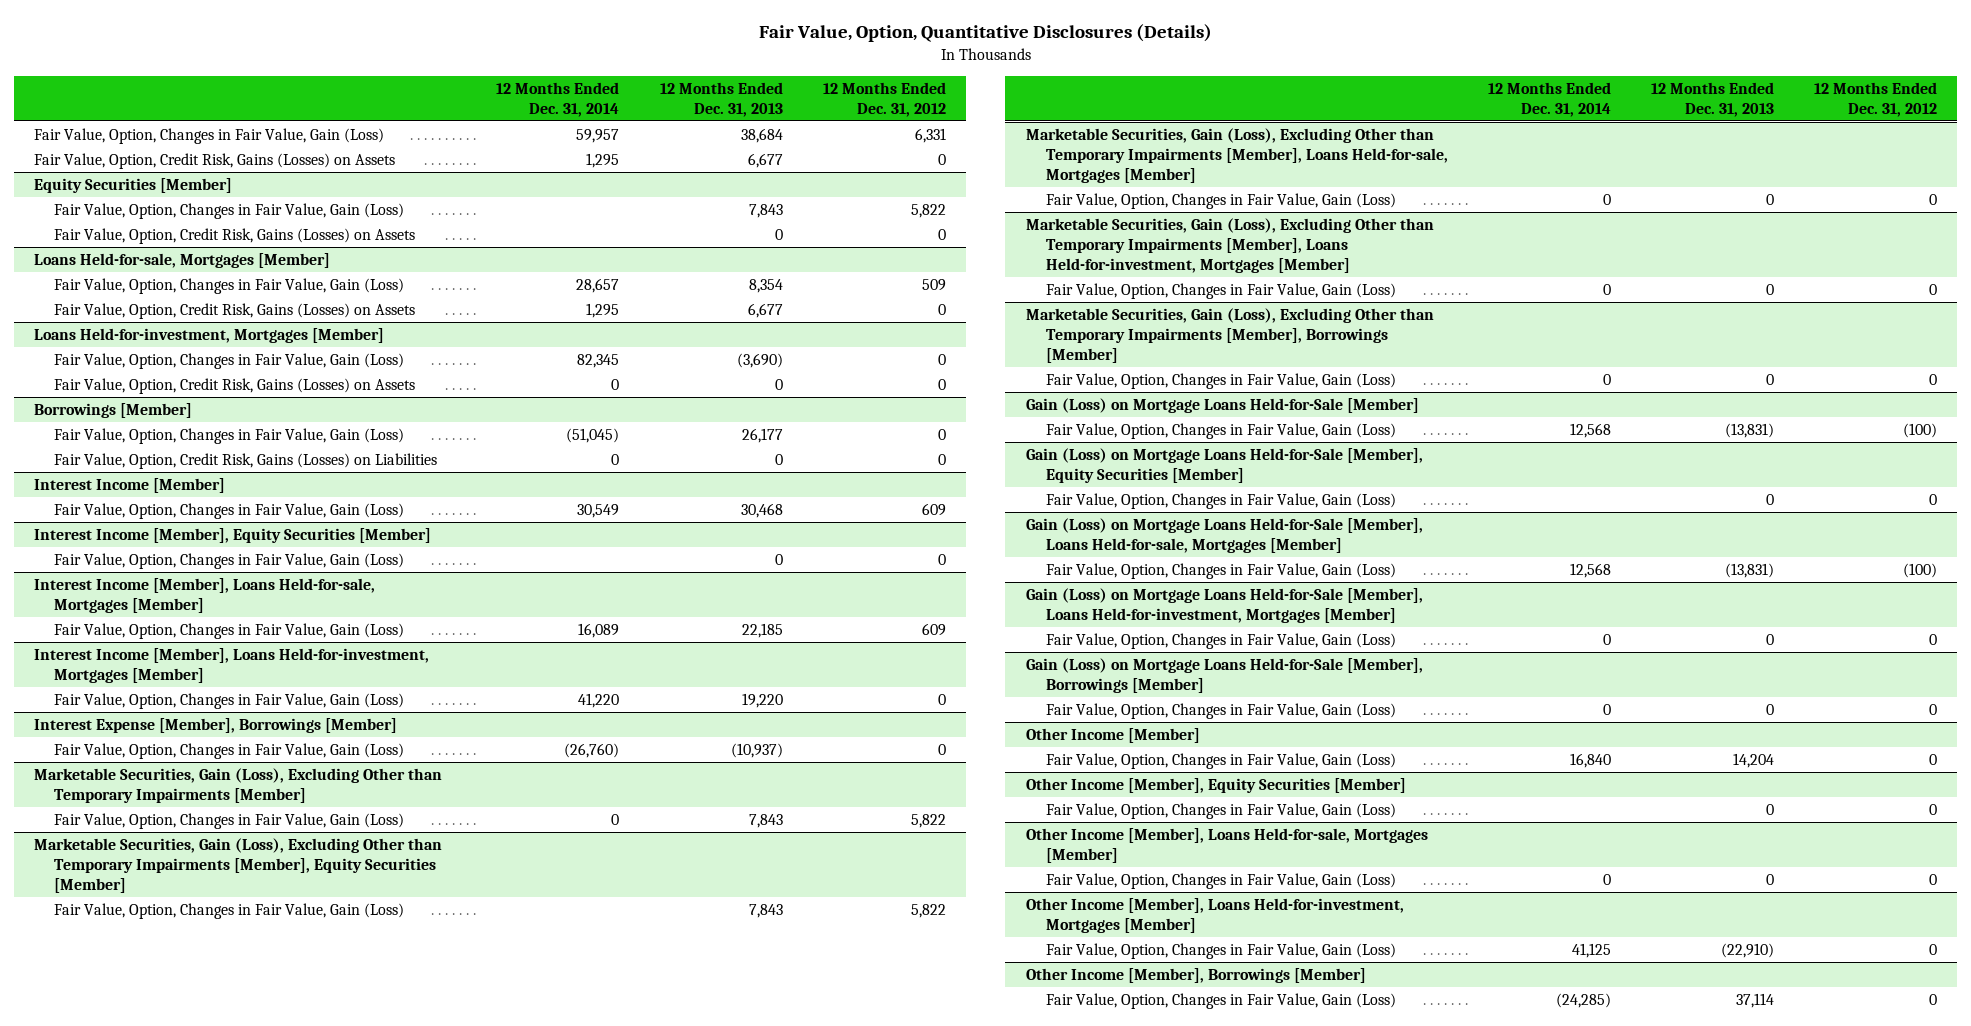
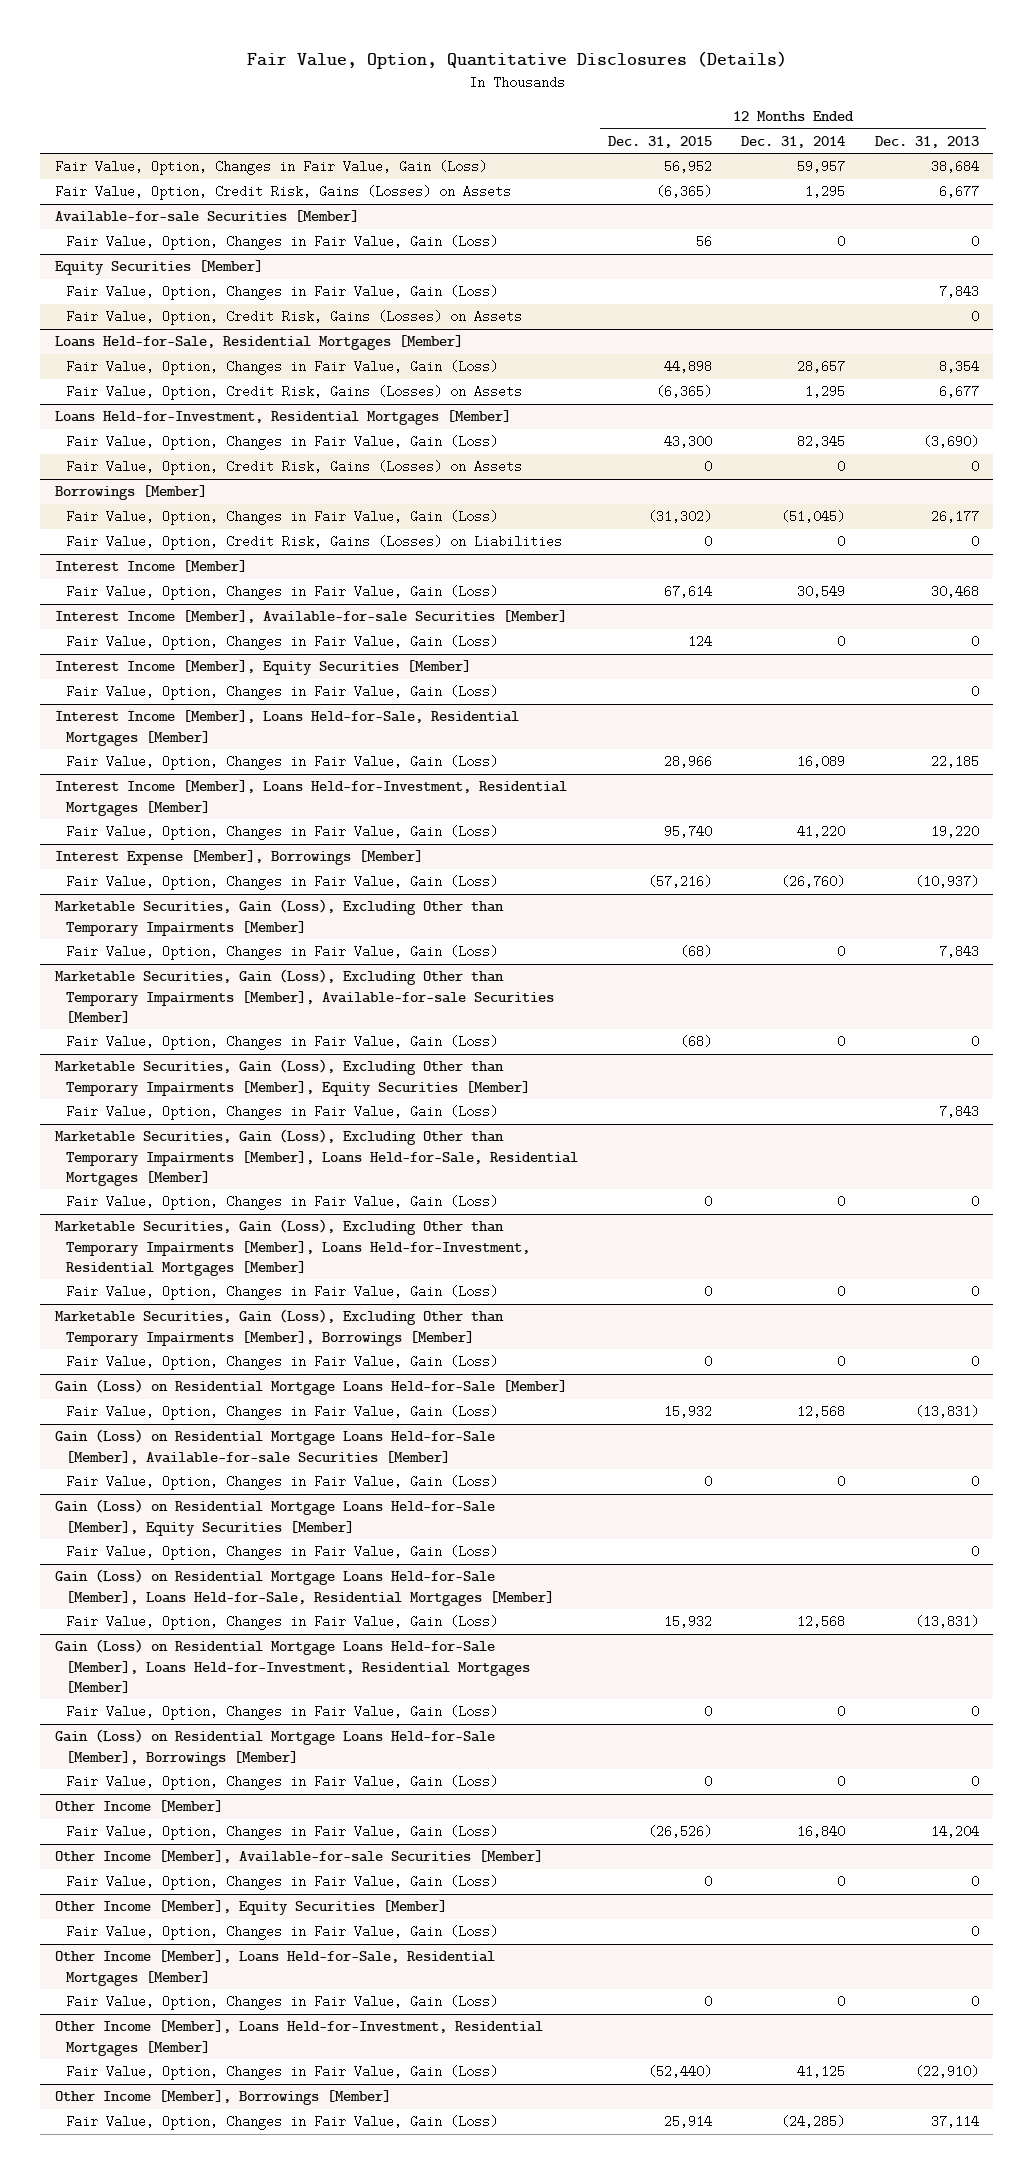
- | 12 Months Ended Dec. 31, 2014 | 12 Months Ended Dec. 31, 2013 | 12 Months Ended Dec. 31, 2012
+ | 12 Months Ended Dec. 31, 2015 | 12 Months Ended Dec. 31, 2014 | 12 Months Ended Dec. 31, 2013
+ Available-for-sale Securities [Member]
+ Fair Value, Option, Changes in Fair Value, Gain (Loss) | 56 | 0 | 0
- Loans Held-for-sale, Mortgages [Member]
+ Loans Held-for-Sale, Residential Mortgages [Member]
- Loans Held-for-investment, Mortgages [Member]
+ Loans Held-for-Investment, Residential Mortgages [Member]
+ Interest Income [Member], Available-for-sale Securities [Member]
+ Fair Value, Option, Changes in Fair Value, Gain (Loss) | 124 | 0 | 0
- Interest Income [Member], Loans Held-for-sale, Mortgages [Member]
+ Interest Income [Member], Loans Held-for-Sale, Residential Mortgages [Member]
- Interest Income [Member], Loans Held-for-investment, Mortgages [Member]
+ Interest Income [Member], Loans Held-for-Investment, Residential Mortgages [Member]
+ Marketable Securities, Gain (Loss), Excluding Other than Temporary Impairments [Member], Available-for-sale Securities [Member]
+ Fair Value, Option, Changes in Fair Value, Gain (Loss) | (68) | 0 | 0
- Marketable Securities, Gain (Loss), Excluding Other than Temporary Impairments [Member], Loans Held-for-sale, Mortgages [Member]
+ Marketable Securities, Gain (Loss), Excluding Other than Temporary Impairments [Member], Loans Held-for-Sale, Residential Mortgages [Member]
- Marketable Securities, Gain (Loss), Excluding Other than Temporary Impairments [Member], Loans Held-for-investment, Mortgages [Member]
+ Marketable Securities, Gain (Loss), Excluding Other than Temporary Impairments [Member], Loans Held-for-Investment, Residential Mortgages [Member]
- Gain (Loss) on Mortgage Loans Held-for-Sale [Member]
+ Gain (Loss) on Residential Mortgage Loans Held-for-Sale [Member]
- Gain (Loss) on Mortgage Loans Held-for-Sale [Member], Equity Securities [Member]
+ Gain (Loss) on Residential Mortgage Loans Held-for-Sale [Member], Available-for-sale Securities [Member]
+ Fair Value, Option, Changes in Fair Value, Gain (Loss) | 0 | 0 | 0
+ Gain (Loss) on Residential Mortgage Loans Held-for-Sale [Member], Equity Securities [Member]
- Gain (Loss) on Mortgage Loans Held-for-Sale [Member], Loans Held-for-sale, Mortgages [Member]
+ Gain (Loss) on Residential Mortgage Loans Held-for-Sale [Member], Loans Held-for-Sale, Residential Mortgages [Member]
- Gain (Loss) on Mortgage Loans Held-for-Sale [Member], Loans Held-for-investment, Mortgages [Member]
+ Gain (Loss) on Residential Mortgage Loans Held-for-Sale [Member], Loans Held-for-Investment, Residential Mortgages [Member]
- Gain (Loss) on Mortgage Loans Held-for-Sale [Member], Borrowings [Member]
+ Gain (Loss) on Residential Mortgage Loans Held-for-Sale [Member], Borrowings [Member]
+ Other Income [Member], Available-for-sale Securities [Member]
+ Fair Value, Option, Changes in Fair Value, Gain (Loss) | 0 | 0 | 0
- Other Income [Member], Loans Held-for-sale, Mortgages [Member]
+ Other Income [Member], Loans Held-for-Sale, Residential Mortgages [Member]
- Other Income [Member], Loans Held-for-investment, Mortgages [Member]
+ Other Income [Member], Loans Held-for-Investment, Residential Mortgages [Member]

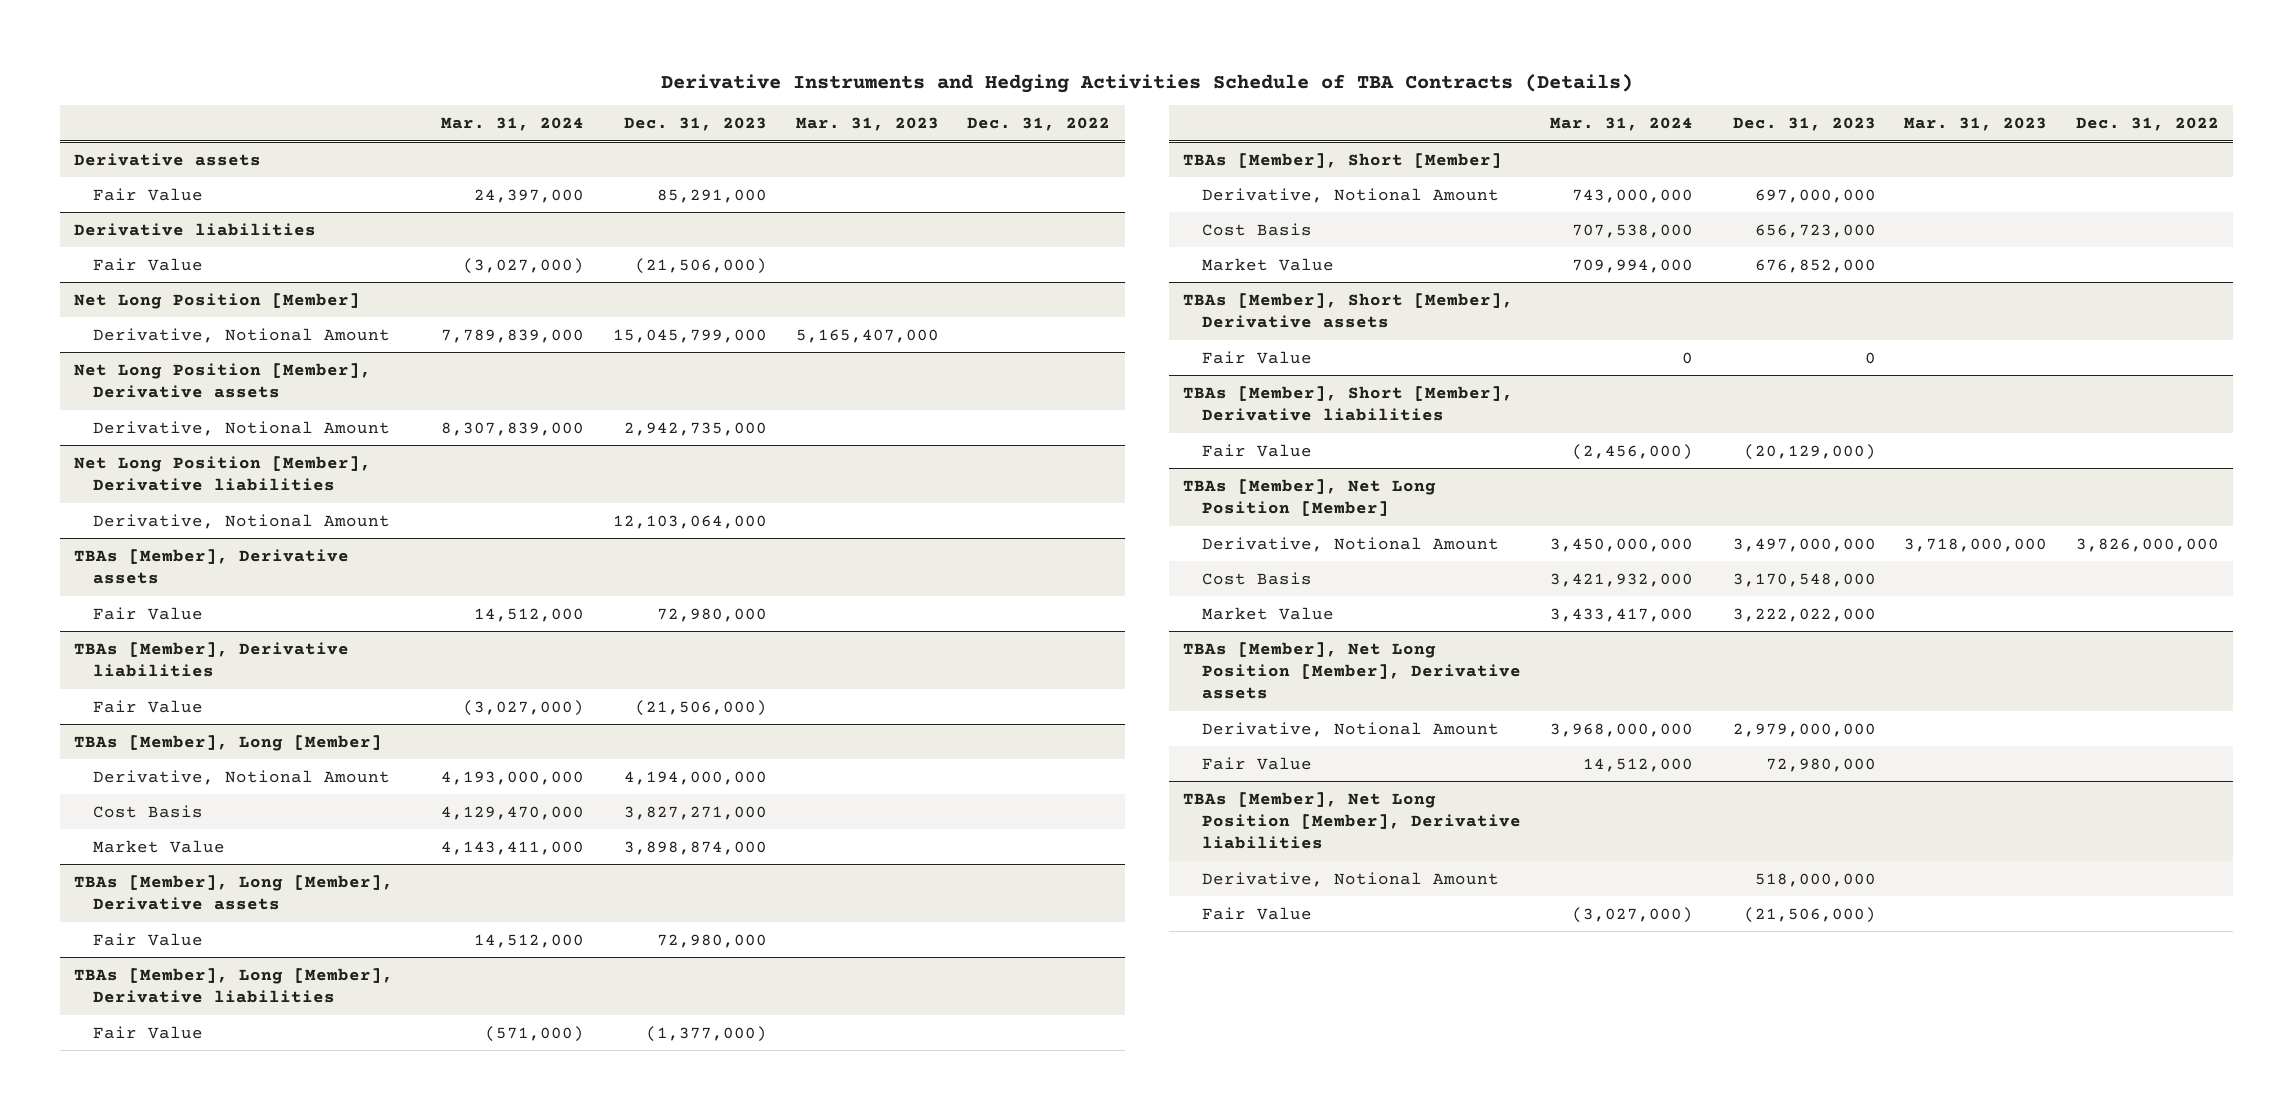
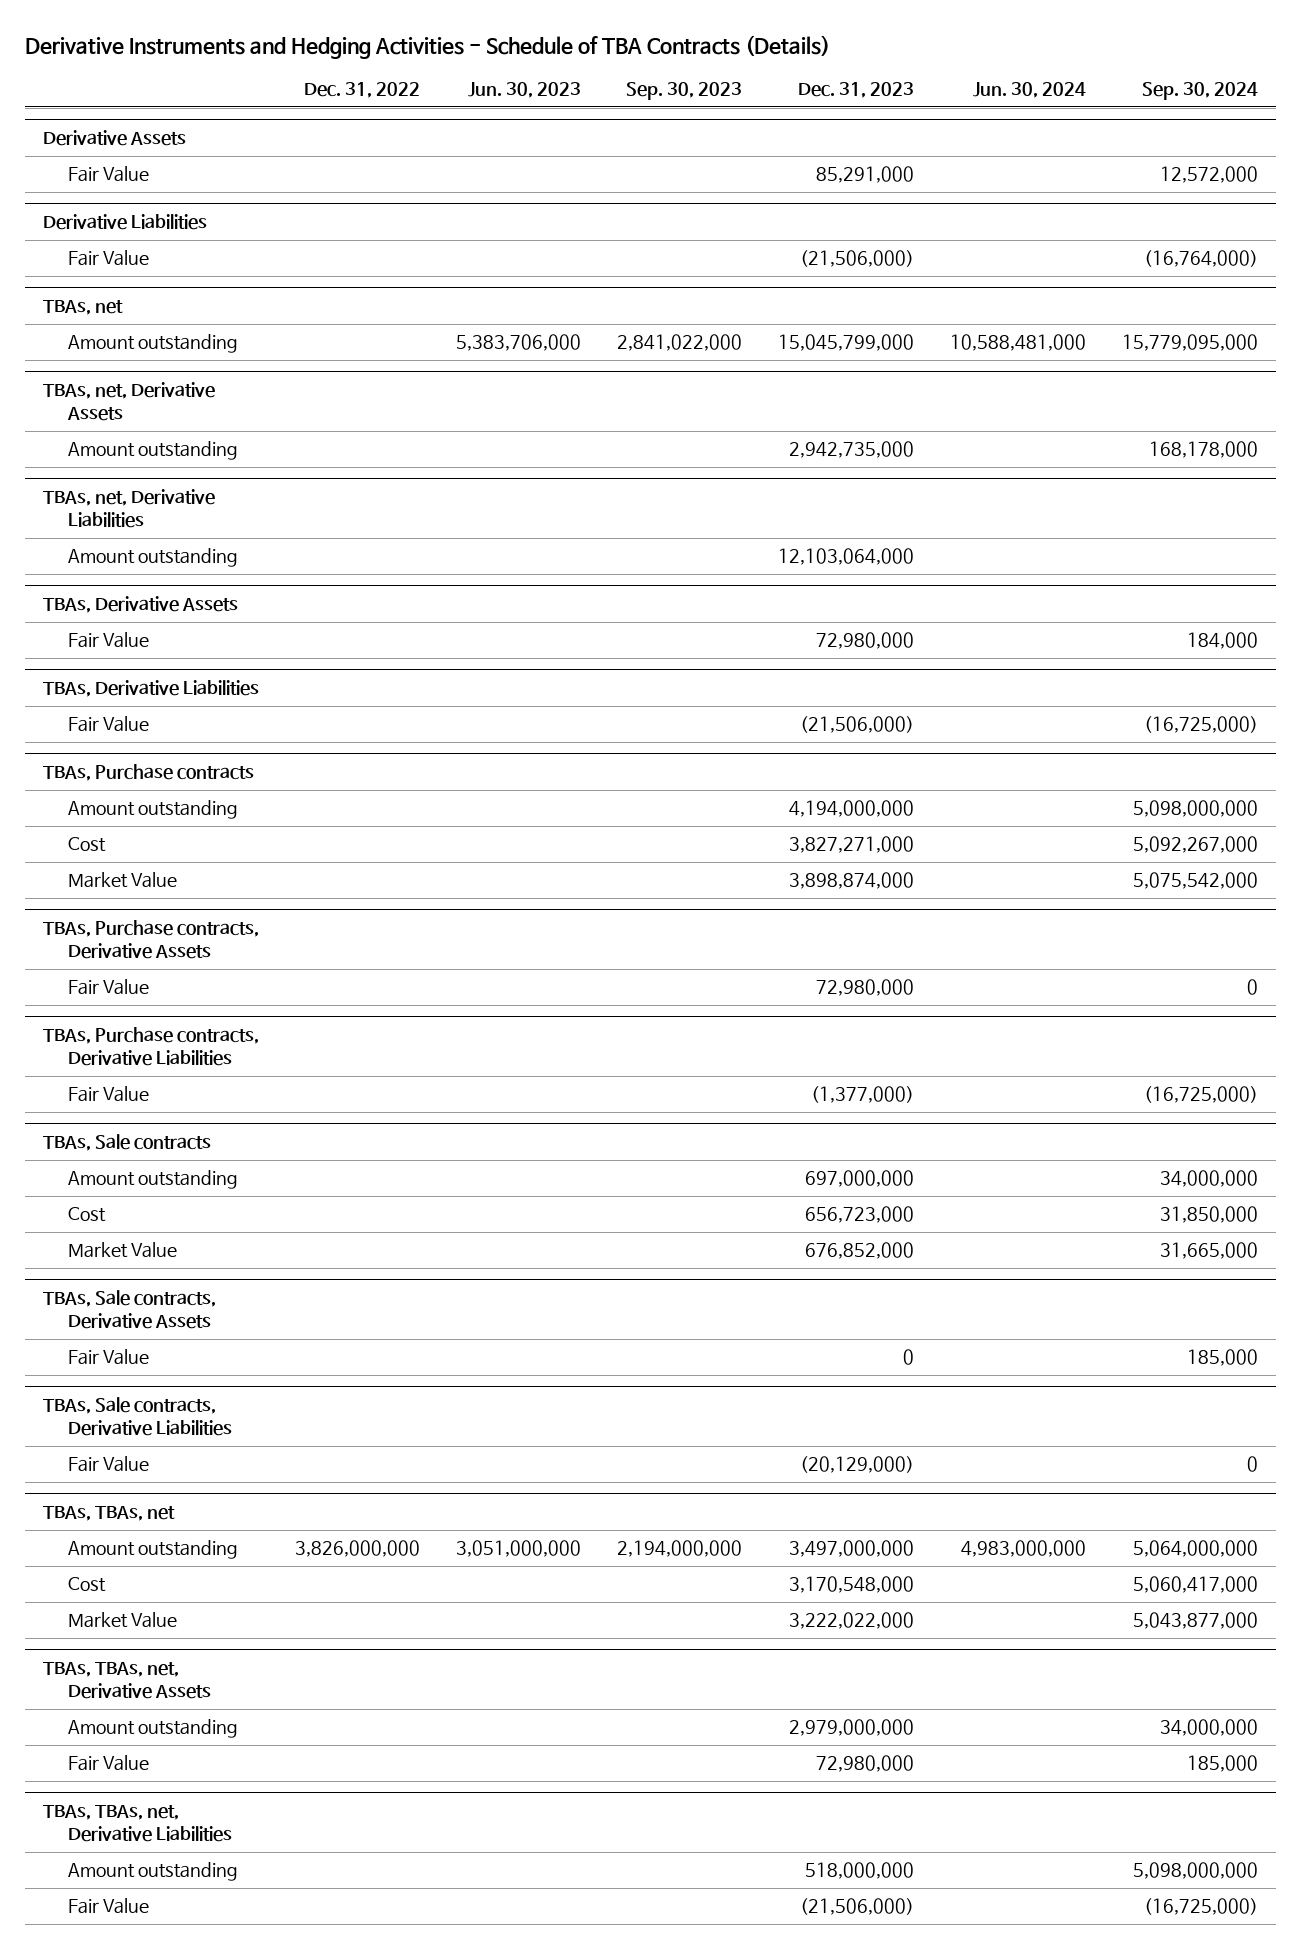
- Derivative Instruments and Hedging Activities Schedule of TBA Contracts (Details)
+ Derivative Instruments and Hedging Activities - Schedule of TBA Contracts (Details)
- | Mar. 31, 2024 | Dec. 31, 2023 | Mar. 31, 2023 | Dec. 31, 2022
+ | Dec. 31, 2022 | Jun. 30, 2023 | Sep. 30, 2023 | Dec. 31, 2023 | Jun. 30, 2024 | Sep. 30, 2024
- Derivative assets
+ Derivative Assets
- Derivative liabilities
+ Derivative Liabilities
- Net Long Position [Member]
- Derivative, Notional Amount | 7,789,839,000 | 15,045,799,000 | 5,165,407,000 |
- Net Long Position [Member], Derivative assets
- Derivative, Notional Amount | 8,307,839,000 | 2,942,735,000 | |
- Net Long Position [Member], Derivative liabilities
- Derivative, Notional Amount | | 12,103,064,000 | |
- TBAs [Member], Derivative assets
+ TBAs, net
+ Amount outstanding | | 5,383,706,000 | 2,841,022,000 | 15,045,799,000 | 10,588,481,000 | 15,779,095,000
+ TBAs, net, Derivative Assets
+ Amount outstanding | | | | 2,942,735,000 | | 168,178,000
+ TBAs, net, Derivative Liabilities
+ Amount outstanding | | | | 12,103,064,000 | |
+ TBAs, Derivative Assets
- TBAs [Member], Derivative liabilities
+ TBAs, Derivative Liabilities
- TBAs [Member], Long [Member]
- Derivative, Notional Amount | 4,193,000,000 | 4,194,000,000 | |
- Cost Basis | 4,129,470,000 | 3,827,271,000 | |
+ TBAs, Purchase contracts
+ Amount outstanding | | | | 4,194,000,000 | | 5,098,000,000
+ Cost | | | | 3,827,271,000 | | 5,092,267,000
- TBAs [Member], Long [Member], Derivative assets
+ TBAs, Purchase contracts, Derivative Assets
- TBAs [Member], Long [Member], Derivative liabilities
+ TBAs, Purchase contracts, Derivative Liabilities
- TBAs [Member], Short [Member]
- Derivative, Notional Amount | 743,000,000 | 697,000,000 | |
- Cost Basis | 707,538,000 | 656,723,000 | |
+ TBAs, Sale contracts
+ Amount outstanding | | | | 697,000,000 | | 34,000,000
+ Cost | | | | 656,723,000 | | 31,850,000
- TBAs [Member], Short [Member], Derivative assets
+ TBAs, Sale contracts, Derivative Assets
- TBAs [Member], Short [Member], Derivative liabilities
+ TBAs, Sale contracts, Derivative Liabilities
- TBAs [Member], Net Long Position [Member]
- Derivative, Notional Amount | 3,450,000,000 | 3,497,000,000 | 3,718,000,000 | 3,826,000,000
- Cost Basis | 3,421,932,000 | 3,170,548,000 | |
+ TBAs, TBAs, net
+ Amount outstanding | 3,826,000,000 | 3,051,000,000 | 2,194,000,000 | 3,497,000,000 | 4,983,000,000 | 5,064,000,000
+ Cost | | | | 3,170,548,000 | | 5,060,417,000
- TBAs [Member], Net Long Position [Member], Derivative assets
- Derivative, Notional Amount | 3,968,000,000 | 2,979,000,000 | |
+ TBAs, TBAs, net, Derivative Assets
+ Amount outstanding | | | | 2,979,000,000 | | 34,000,000
- TBAs [Member], Net Long Position [Member], Derivative liabilities
- Derivative, Notional Amount | | 518,000,000 | |
+ TBAs, TBAs, net, Derivative Liabilities
+ Amount outstanding | | | | 518,000,000 | | 5,098,000,000

